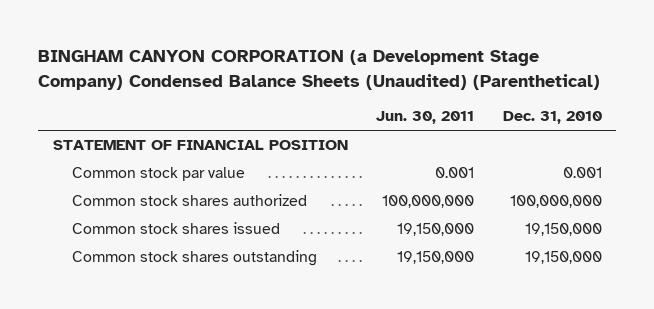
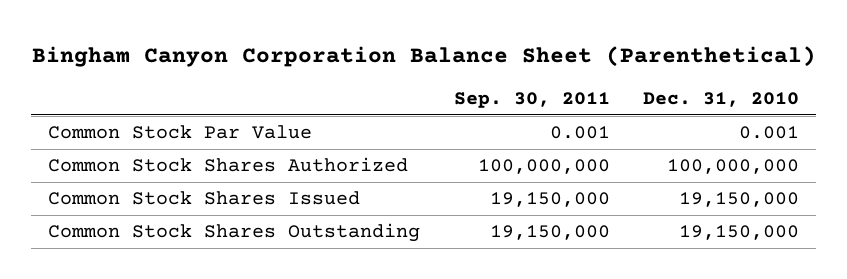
- BINGHAM CANYON CORPORATION (a Development Stage Company) Condensed Balance Sheets (Unaudited) (Parenthetical)
+ Bingham Canyon Corporation Balance Sheet (Parenthetical)
- | Jun. 30, 2011 | Dec. 31, 2010
+ | Sep. 30, 2011 | Dec. 31, 2010
- STATEMENT OF FINANCIAL POSITION
- Common stock par value | 0.001 | 0.001
- Common stock shares authorized | 100,000,000 | 100,000,000
- Common stock shares issued | 19,150,000 | 19,150,000
- Common stock shares outstanding | 19,150,000 | 19,150,000
+ Common Stock Par Value | 0.001 | 0.001
+ Common Stock Shares Authorized | 100,000,000 | 100,000,000
+ Common Stock Shares Issued | 19,150,000 | 19,150,000
+ Common Stock Shares Outstanding | 19,150,000 | 19,150,000

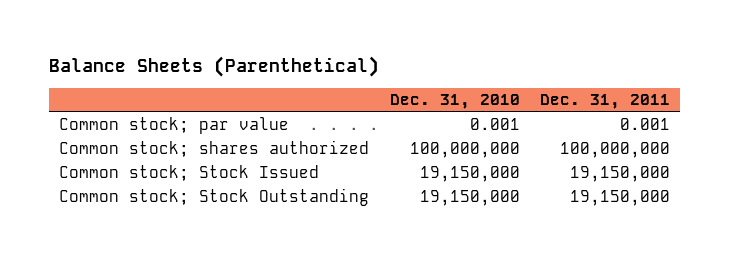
- Bingham Canyon Corporation Balance Sheet (Parenthetical)
+ Balance Sheets (Parenthetical)
- | Sep. 30, 2011 | Dec. 31, 2010
+ | Dec. 31, 2010 | Dec. 31, 2011
- Common Stock Par Value | 0.001 | 0.001
- Common Stock Shares Authorized | 100,000,000 | 100,000,000
- Common Stock Shares Issued | 19,150,000 | 19,150,000
- Common Stock Shares Outstanding | 19,150,000 | 19,150,000
+ Common stock; par value | 0.001 | 0.001
+ Common stock; shares authorized | 100,000,000 | 100,000,000
+ Common stock; Stock Issued | 19,150,000 | 19,150,000
+ Common stock; Stock Outstanding | 19,150,000 | 19,150,000

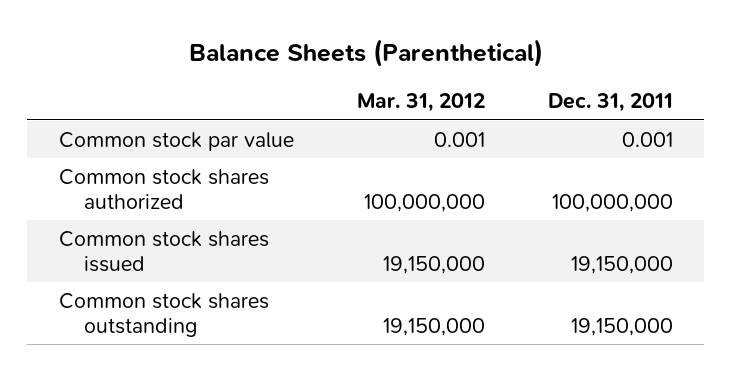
- | Dec. 31, 2010 | Dec. 31, 2011
+ | Mar. 31, 2012 | Dec. 31, 2011
- Common stock; par value | 0.001 | 0.001
- Common stock; shares authorized | 100,000,000 | 100,000,000
- Common stock; Stock Issued | 19,150,000 | 19,150,000
- Common stock; Stock Outstanding | 19,150,000 | 19,150,000
+ Common stock par value | 0.001 | 0.001
+ Common stock shares authorized | 100,000,000 | 100,000,000
+ Common stock shares issued | 19,150,000 | 19,150,000
+ Common stock shares outstanding | 19,150,000 | 19,150,000

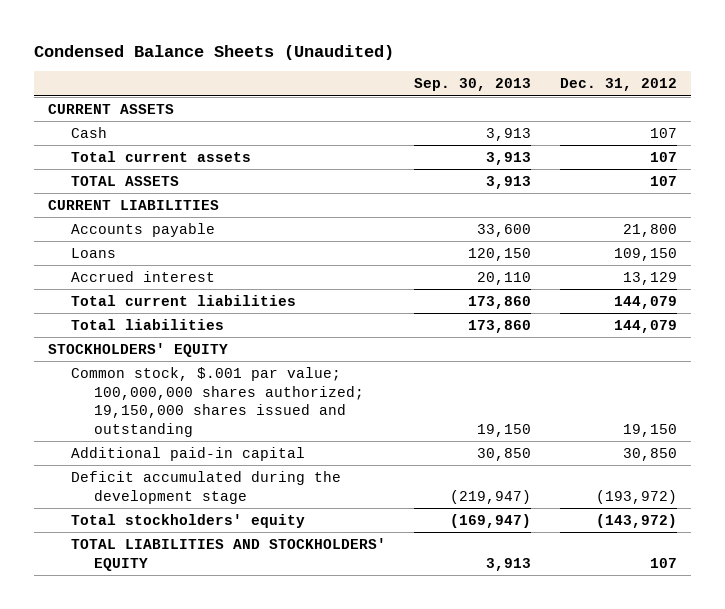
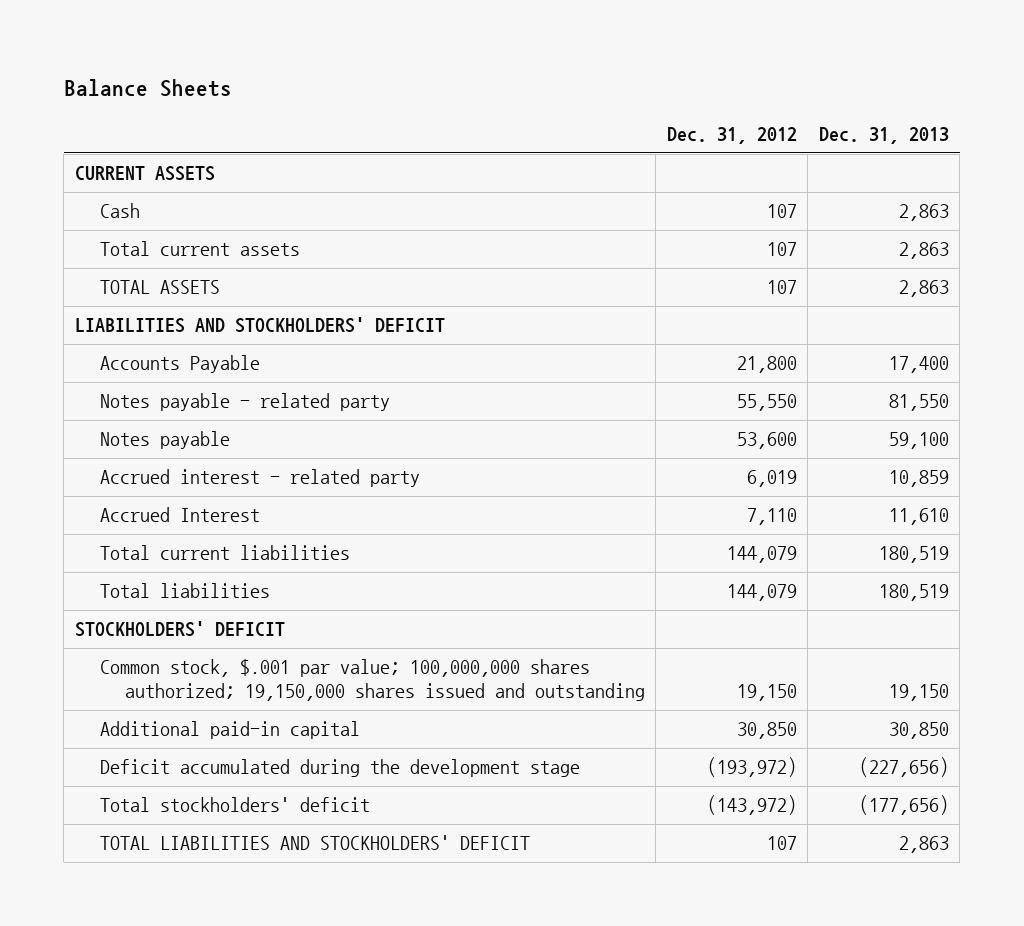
- Condensed Balance Sheets (Unaudited)
+ Balance Sheets
- | Sep. 30, 2013 | Dec. 31, 2012
+ | Dec. 31, 2012 | Dec. 31, 2013
- CURRENT LIABILITIES
- Accounts payable | 33,600 | 21,800
- Loans | 120,150 | 109,150
- Accrued interest | 20,110 | 13,129
+ LIABILITIES AND STOCKHOLDERS' DEFICIT
+ Accounts Payable | 21,800 | 17,400
+ Notes payable - related party | 55,550 | 81,550
+ Notes payable | 53,600 | 59,100
+ Accrued interest - related party | 6,019 | 10,859
+ Accrued Interest | 7,110 | 11,610
- STOCKHOLDERS' EQUITY
+ STOCKHOLDERS' DEFICIT
- Total stockholders' equity | (169,947) | (143,972)
- TOTAL LIABILITIES AND STOCKHOLDERS' EQUITY | 3,913 | 107
+ Total stockholders' deficit | (143,972) | (177,656)
+ TOTAL LIABILITIES AND STOCKHOLDERS' DEFICIT | 107 | 2,863

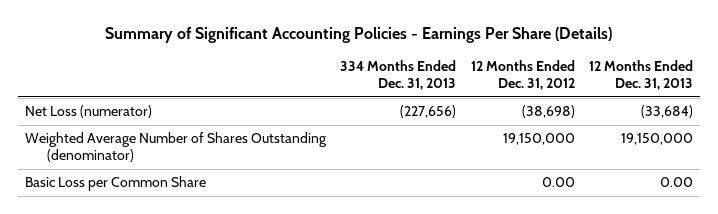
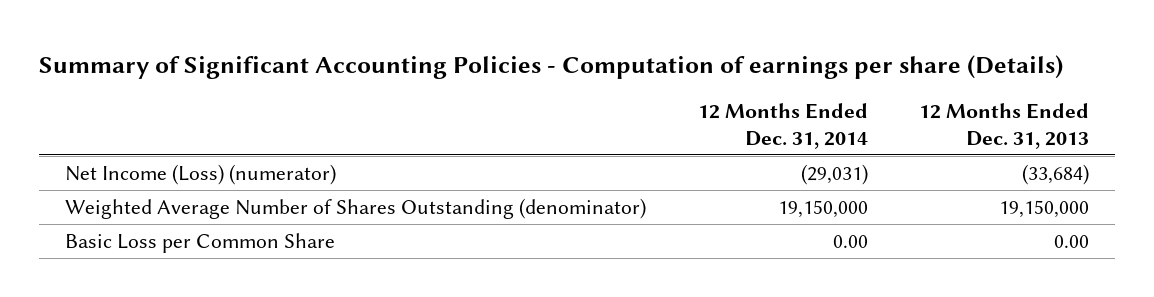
- Summary of Significant Accounting Policies - Earnings Per Share (Details)
+ Summary of Significant Accounting Policies - Computation of earnings per share (Details)
- | 334 Months Ended Dec. 31, 2013 | 12 Months Ended Dec. 31, 2012 | 12 Months Ended Dec. 31, 2013
+ | 12 Months Ended Dec. 31, 2014 | 12 Months Ended Dec. 31, 2013
- Net Loss (numerator) | (227,656) | (38,698) | (33,684)
+ Net Income (Loss) (numerator) | (29,031) | (33,684)

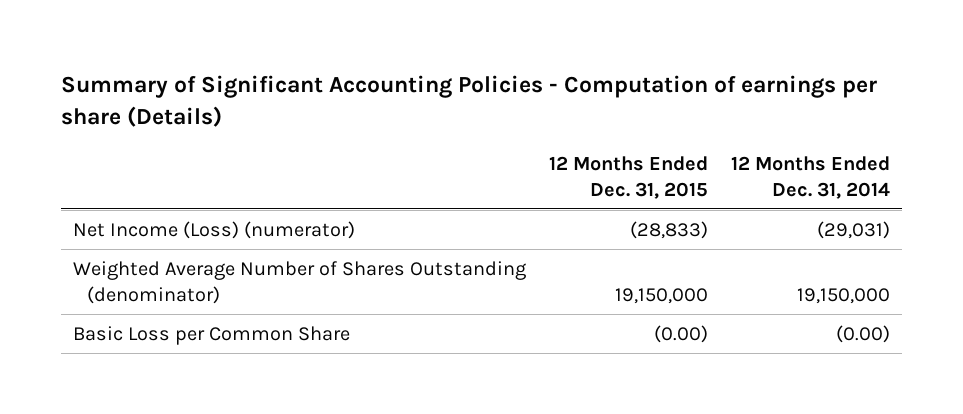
- | 12 Months Ended Dec. 31, 2014 | 12 Months Ended Dec. 31, 2013
+ | 12 Months Ended Dec. 31, 2015 | 12 Months Ended Dec. 31, 2014
- Basic Loss per Common Share | 0.00 | 0.00
+ Basic Loss per Common Share | (0.00) | (0.00)

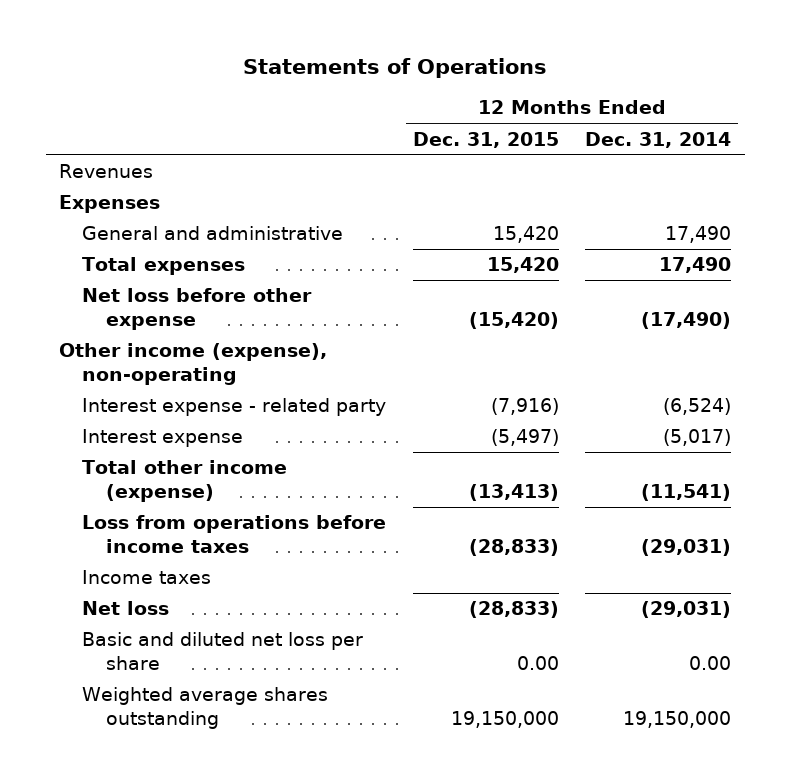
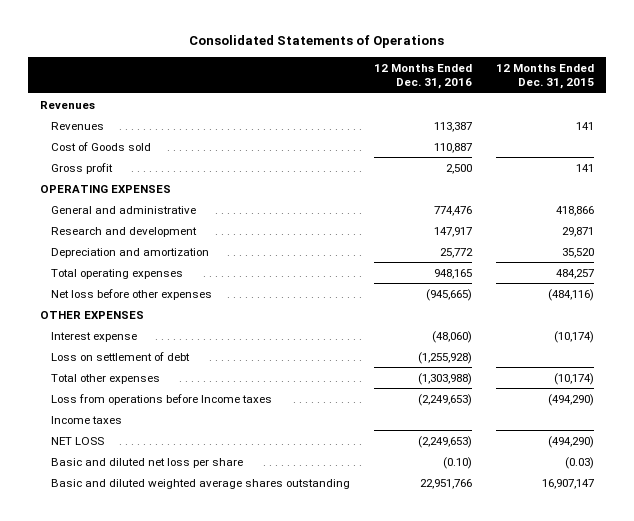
- Statements of Operations
+ Consolidated Statements of Operations
- | 12 Months Ended Dec. 31, 2015 | 12 Months Ended Dec. 31, 2014
+ | 12 Months Ended Dec. 31, 2016 | 12 Months Ended Dec. 31, 2015
- Expenses
- General and administrative | 15,420 | 17,490
- Total expenses | 15,420 | 17,490
- Net loss before other expense | (15,420) | (17,490)
- Other income (expense), non-operating
- Interest expense - related party | (7,916) | (6,524)
- Interest expense | (5,497) | (5,017)
- Total other income (expense) | (13,413) | (11,541)
- Loss from operations before income taxes | (28,833) | (29,031)
+ Revenues | 113,387 | 141
+ Cost of Goods sold | 110,887 |
+ Gross profit | 2,500 | 141
+ OPERATING EXPENSES
+ General and administrative | 774,476 | 418,866
+ Research and development | 147,917 | 29,871
+ Depreciation and amortization | 25,772 | 35,520
+ Total operating expenses | 948,165 | 484,257
+ Net loss before other expenses | (945,665) | (484,116)
+ OTHER EXPENSES
+ Interest expense | (48,060) | (10,174)
+ Loss on settlement of debt | (1,255,928) |
+ Total other expenses | (1,303,988) | (10,174)
+ Loss from operations before Income taxes | (2,249,653) | (494,290)
- Net loss | (28,833) | (29,031)
- Basic and diluted net loss per share | 0.00 | 0.00
- Weighted average shares outstanding | 19,150,000 | 19,150,000
+ NET LOSS | (2,249,653) | (494,290)
+ Basic and diluted net loss per share | (0.10) | (0.03)
+ Basic and diluted weighted average shares outstanding | 22,951,766 | 16,907,147

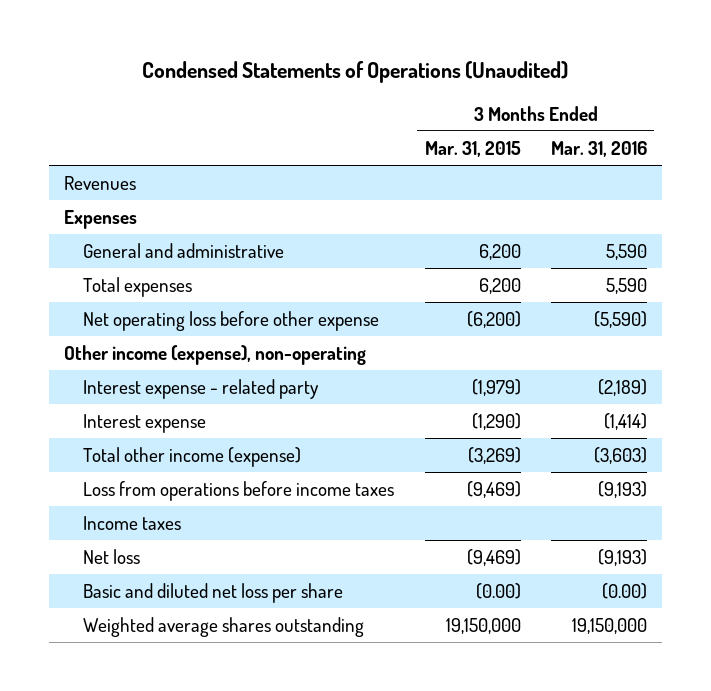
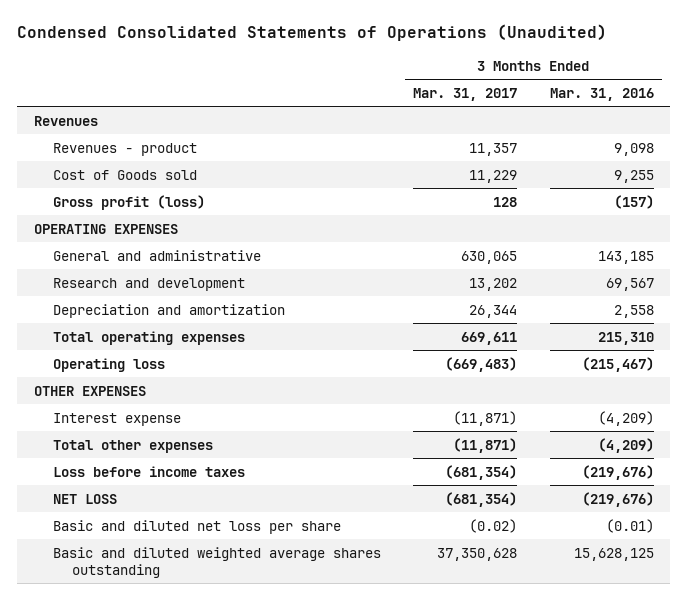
- Condensed Statements of Operations (Unaudited)
+ Condensed Consolidated Statements of Operations (Unaudited)
- | 3 Months Ended Mar. 31, 2015 | 3 Months Ended Mar. 31, 2016
+ | 3 Months Ended Mar. 31, 2017 | 3 Months Ended Mar. 31, 2016
- Expenses
- General and administrative | 6,200 | 5,590
- Total expenses | 6,200 | 5,590
- Net operating loss before other expense | (6,200) | (5,590)
- Other income (expense), non-operating
- Interest expense - related party | (1,979) | (2,189)
- Interest expense | (1,290) | (1,414)
- Total other income (expense) | (3,269) | (3,603)
- Loss from operations before income taxes | (9,469) | (9,193)
- Income taxes
- Net loss | (9,469) | (9,193)
- Basic and diluted net loss per share | (0.00) | (0.00)
- Weighted average shares outstanding | 19,150,000 | 19,150,000
+ Revenues - product | 11,357 | 9,098
+ Cost of Goods sold | 11,229 | 9,255
+ Gross profit (loss) | 128 | (157)
+ OPERATING EXPENSES
+ General and administrative | 630,065 | 143,185
+ Research and development | 13,202 | 69,567
+ Depreciation and amortization | 26,344 | 2,558
+ Total operating expenses | 669,611 | 215,310
+ Operating loss | (669,483) | (215,467)
+ OTHER EXPENSES
+ Interest expense | (11,871) | (4,209)
+ Total other expenses | (11,871) | (4,209)
+ Loss before income taxes | (681,354) | (219,676)
+ NET LOSS | (681,354) | (219,676)
+ Basic and diluted net loss per share | (0.02) | (0.01)
+ Basic and diluted weighted average shares outstanding | 37,350,628 | 15,628,125

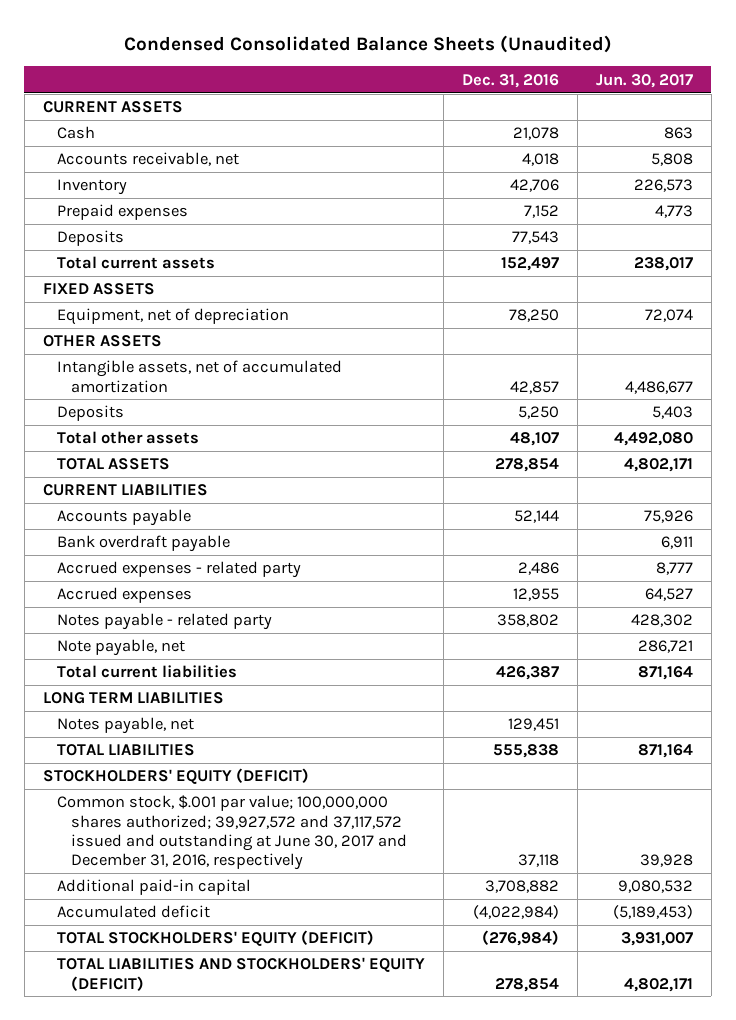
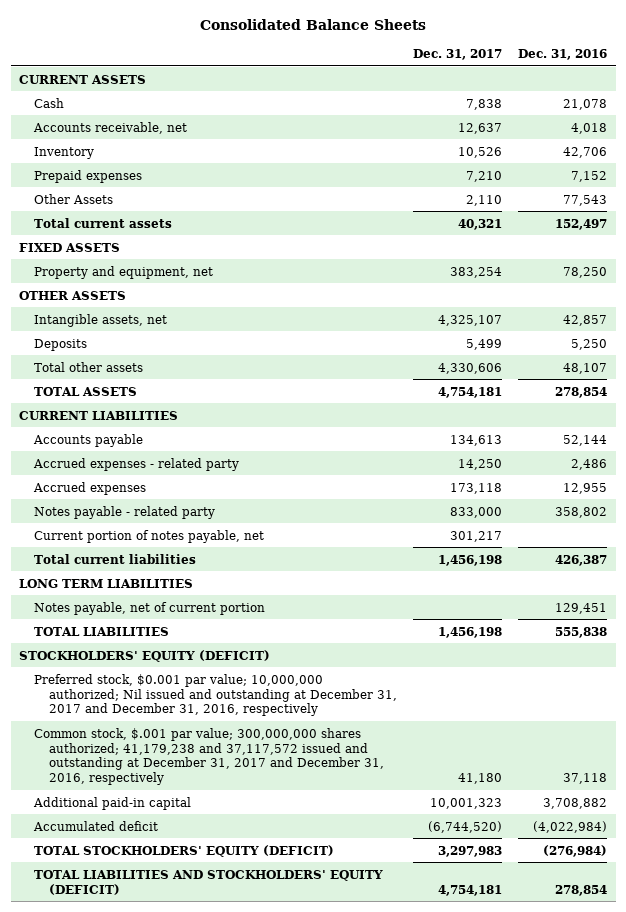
- Condensed Consolidated Balance Sheets (Unaudited)
+ Consolidated Balance Sheets
- | Dec. 31, 2016 | Jun. 30, 2017
+ | Dec. 31, 2017 | Dec. 31, 2016
- Deposits | 77,543 |
+ Other Assets | 2,110 | 77,543
- Equipment, net of depreciation | 78,250 | 72,074
+ Property and equipment, net | 383,254 | 78,250
- Intangible assets, net of accumulated amortization | 42,857 | 4,486,677
+ Intangible assets, net | 4,325,107 | 42,857
- Bank overdraft payable | | 6,911
- Note payable, net | | 286,721
+ Current portion of notes payable, net | 301,217 |
- Notes payable, net | 129,451 |
+ Notes payable, net of current portion | | 129,451
- Common stock, $.001 par value; 100,000,000 shares authorized; 39,927,572 and 37,117,572 issued and outstanding at June 30, 2017 and December 31, 2016, respectively | 37,118 | 39,928
+ Preferred stock, $0.001 par value; 10,000,000 authorized; Nil issued and outstanding at December 31, 2017 and December 31, 2016, respectively
+ Common stock, $.001 par value; 300,000,000 shares authorized; 41,179,238 and 37,117,572 issued and outstanding at December 31, 2017 and December 31, 2016, respectively | 41,180 | 37,118

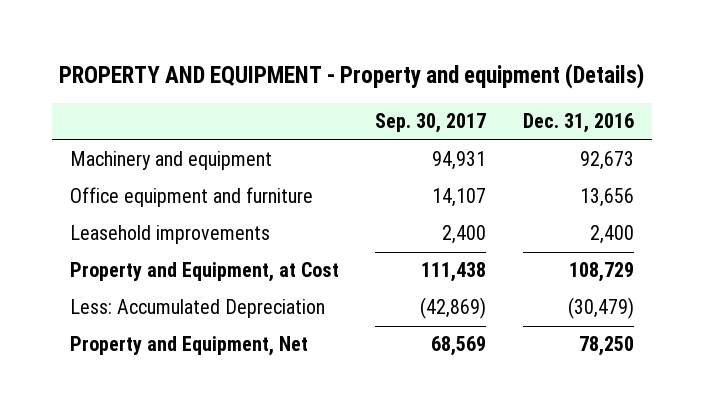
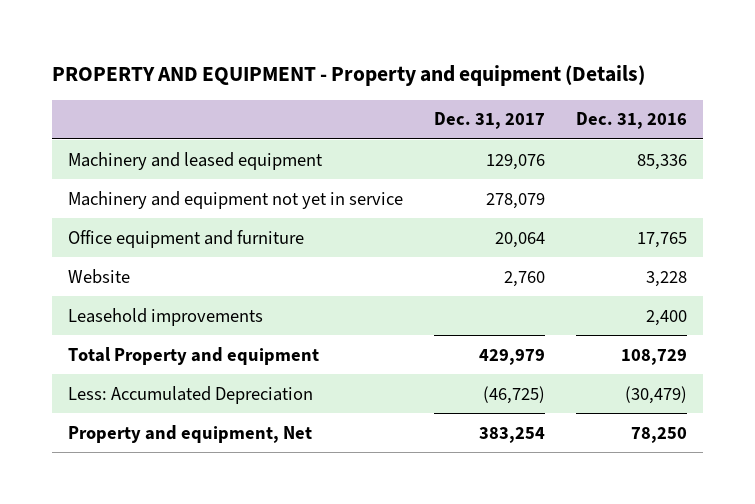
- | Sep. 30, 2017 | Dec. 31, 2016
+ | Dec. 31, 2017 | Dec. 31, 2016
- Machinery and equipment | 94,931 | 92,673
- Office equipment and furniture | 14,107 | 13,656
+ Machinery and leased equipment | 129,076 | 85,336
+ Machinery and equipment not yet in service | 278,079 |
+ Office equipment and furniture | 20,064 | 17,765
+ Website | 2,760 | 3,228
- Property and Equipment, at Cost | 111,438 | 108,729
+ Total Property and equipment | 429,979 | 108,729
- Property and Equipment, Net | 68,569 | 78,250
+ Property and equipment, Net | 383,254 | 78,250

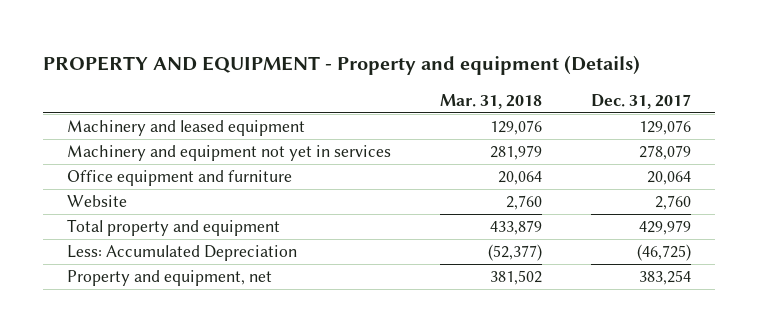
- | Dec. 31, 2017 | Dec. 31, 2016
+ | Mar. 31, 2018 | Dec. 31, 2017
- Machinery and equipment not yet in service | 278,079 |
+ Machinery and equipment not yet in services | 281,979 | 278,079
- Leasehold improvements | | 2,400
- Total Property and equipment | 429,979 | 108,729
+ Total property and equipment | 433,879 | 429,979
- Property and equipment, Net | 383,254 | 78,250
+ Property and equipment, net | 381,502 | 383,254

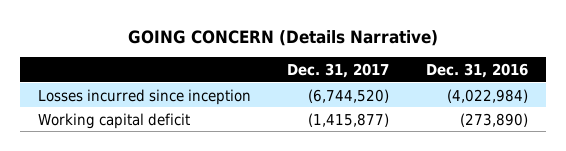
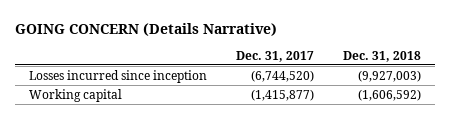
- | Dec. 31, 2017 | Dec. 31, 2016
+ | Dec. 31, 2017 | Dec. 31, 2018
- Working capital deficit | (1,415,877) | (273,890)
+ Working capital | (1,415,877) | (1,606,592)

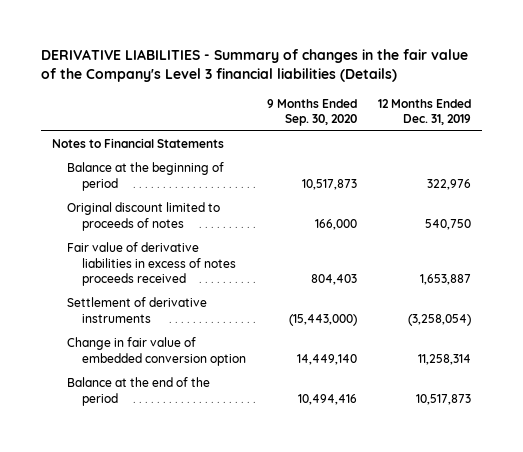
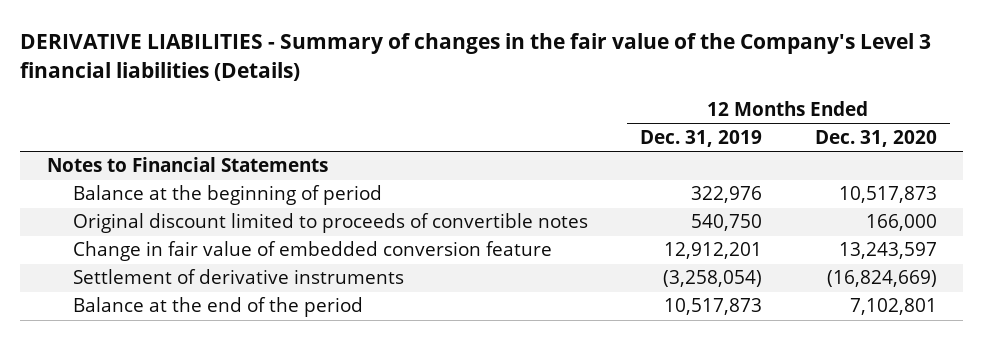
- | 9 Months Ended Sep. 30, 2020 | 12 Months Ended Dec. 31, 2019
+ | 12 Months Ended Dec. 31, 2019 | 12 Months Ended Dec. 31, 2020
- Original discount limited to proceeds of notes | 166,000 | 540,750
- Fair value of derivative liabilities in excess of notes proceeds received | 804,403 | 1,653,887
+ Original discount limited to proceeds of convertible notes | 540,750 | 166,000
+ Change in fair value of embedded conversion feature | 12,912,201 | 13,243,597
- Change in fair value of embedded conversion option | 14,449,140 | 11,258,314

